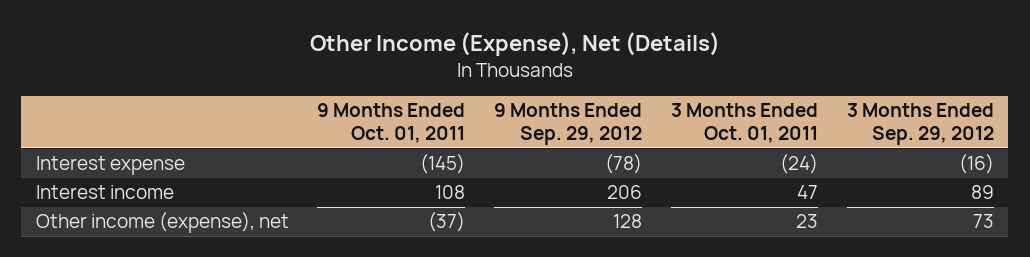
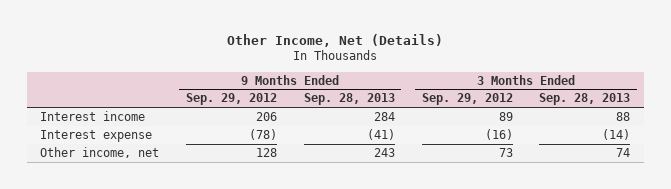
- Other Income (Expense), Net (Details)
+ Other Income, Net (Details)
- | 9 Months Ended Oct. 01, 2011 | 9 Months Ended Sep. 29, 2012 | 3 Months Ended Oct. 01, 2011 | 3 Months Ended Sep. 29, 2012
+ | 9 Months Ended Sep. 29, 2012 | 9 Months Ended Sep. 28, 2013 | 3 Months Ended Sep. 29, 2012 | 3 Months Ended Sep. 28, 2013
- Other income (expense), net | (37) | 128 | 23 | 73
moved down: Interest expense | (78) | (41) | (16) | (14)
+ Other income, net | 128 | 243 | 73 | 74

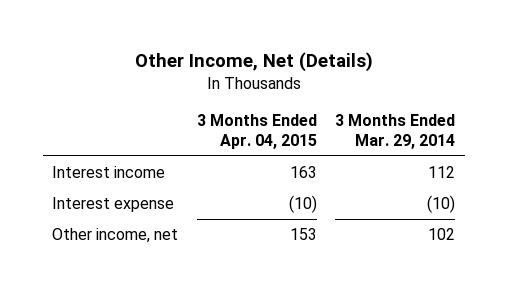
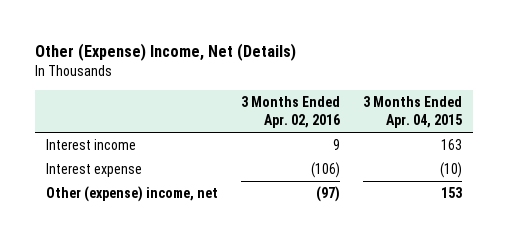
- Other Income, Net (Details)
+ Other (Expense) Income, Net (Details)
- | 3 Months Ended Apr. 04, 2015 | 3 Months Ended Mar. 29, 2014
+ | 3 Months Ended Apr. 02, 2016 | 3 Months Ended Apr. 04, 2015
- Other income, net | 153 | 102
+ Other (expense) income, net | (97) | 153

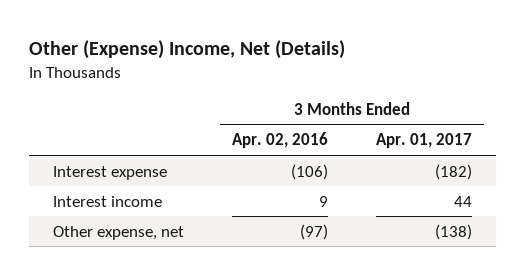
- | 3 Months Ended Apr. 02, 2016 | 3 Months Ended Apr. 04, 2015
+ | 3 Months Ended Apr. 02, 2016 | 3 Months Ended Apr. 01, 2017
- Other (expense) income, net | (97) | 153
moved down: Interest income | 9 | 44
+ Other expense, net | (97) | (138)

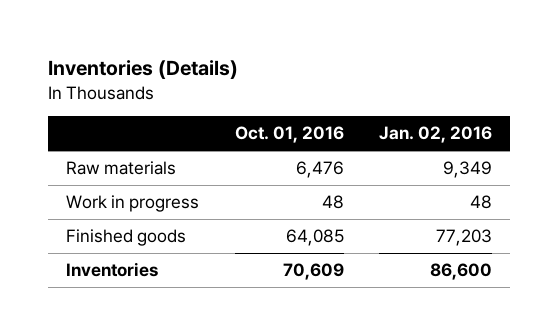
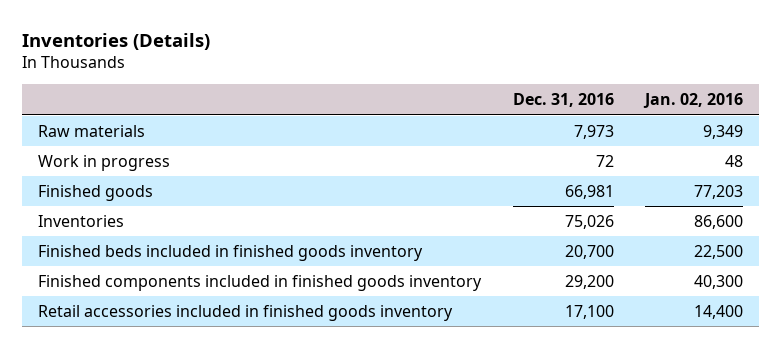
- | Oct. 01, 2016 | Jan. 02, 2016
+ | Dec. 31, 2016 | Jan. 02, 2016
+ Finished beds included in finished goods inventory | 20,700 | 22,500
+ Finished components included in finished goods inventory | 29,200 | 40,300
+ Retail accessories included in finished goods inventory | 17,100 | 14,400

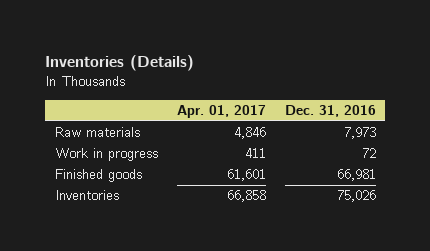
- | Dec. 31, 2016 | Jan. 02, 2016
+ | Apr. 01, 2017 | Dec. 31, 2016
- Finished beds included in finished goods inventory | 20,700 | 22,500
- Finished components included in finished goods inventory | 29,200 | 40,300
- Retail accessories included in finished goods inventory | 17,100 | 14,400

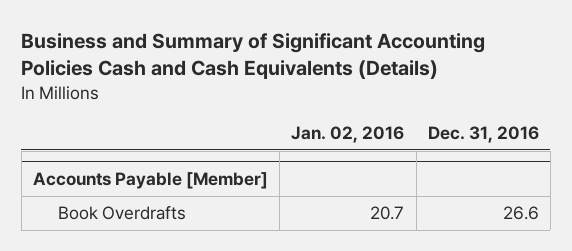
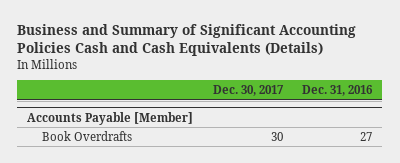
- | Jan. 02, 2016 | Dec. 31, 2016
+ | Dec. 30, 2017 | Dec. 31, 2016
@ Accounts Payable [Member]
- Book Overdrafts | 20.7 | 26.6
+ Book Overdrafts | 30 | 27

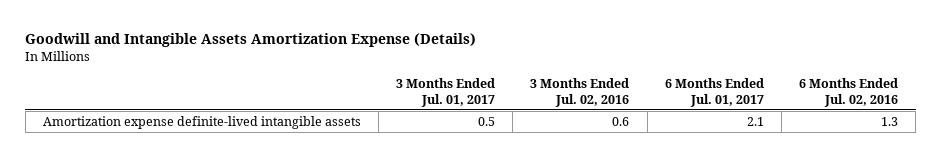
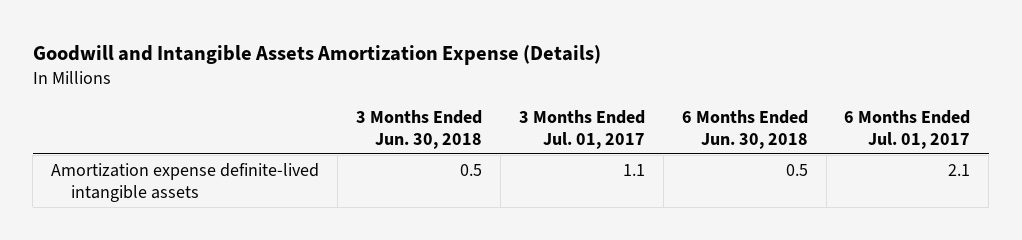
- | 3 Months Ended Jul. 01, 2017 | 3 Months Ended Jul. 02, 2016 | 6 Months Ended Jul. 01, 2017 | 6 Months Ended Jul. 02, 2016
+ | 3 Months Ended Jun. 30, 2018 | 3 Months Ended Jul. 01, 2017 | 6 Months Ended Jun. 30, 2018 | 6 Months Ended Jul. 01, 2017
- Amortization expense definite-lived intangible assets | 0.5 | 0.6 | 2.1 | 1.3
+ Amortization expense definite-lived intangible assets | 0.5 | 1.1 | 0.5 | 2.1

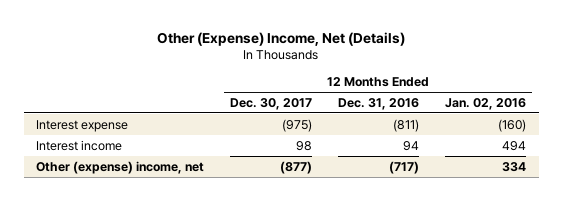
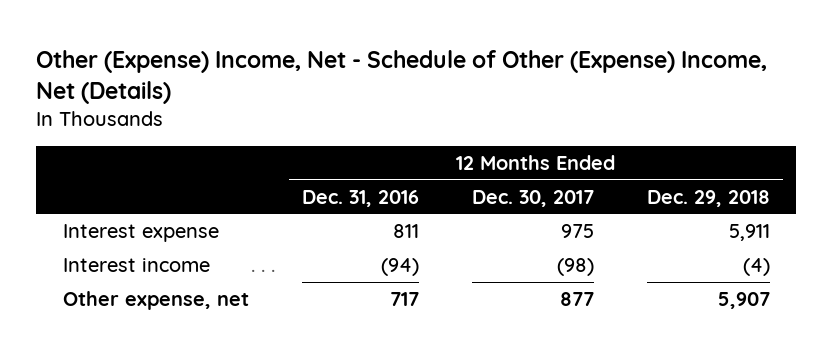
- Other (Expense) Income, Net (Details)
+ Other (Expense) Income, Net - Schedule of Other (Expense) Income, Net (Details)
- | 12 Months Ended Dec. 30, 2017 | 12 Months Ended Dec. 31, 2016 | 12 Months Ended Jan. 02, 2016
+ | 12 Months Ended Dec. 31, 2016 | 12 Months Ended Dec. 30, 2017 | 12 Months Ended Dec. 29, 2018
- Interest expense | (975) | (811) | (160)
- Interest income | 98 | 94 | 494
- Other (expense) income, net | (877) | (717) | 334
+ Interest expense | 811 | 975 | 5,911
+ Interest income | (94) | (98) | (4)
+ Other expense, net | 717 | 877 | 5,907

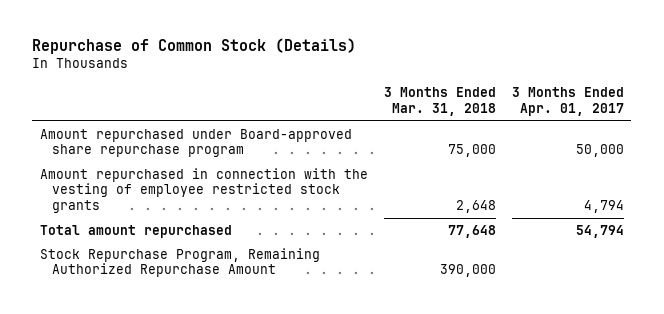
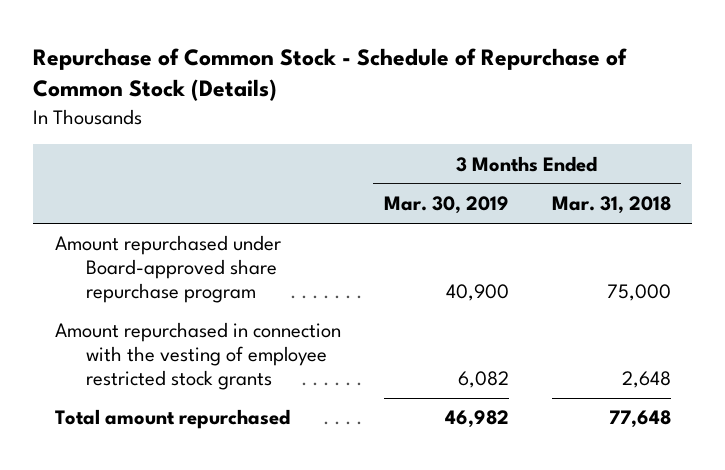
- Repurchase of Common Stock (Details)
+ Repurchase of Common Stock - Schedule of Repurchase of Common Stock (Details)
- | 3 Months Ended Mar. 31, 2018 | 3 Months Ended Apr. 01, 2017
+ | 3 Months Ended Mar. 30, 2019 | 3 Months Ended Mar. 31, 2018
- Stock Repurchase Program, Remaining Authorized Repurchase Amount | 390,000 |

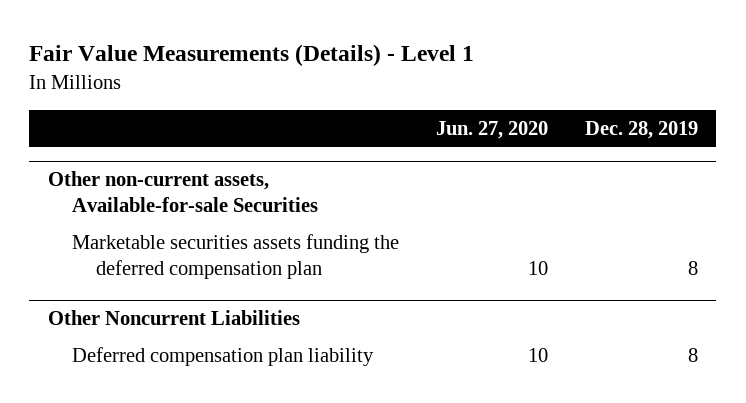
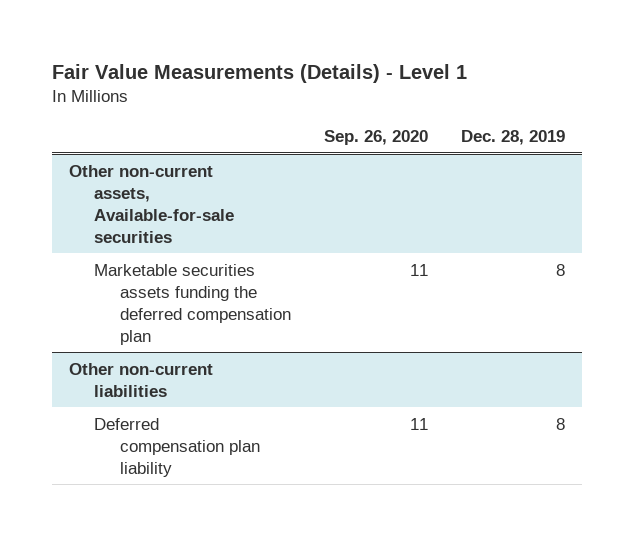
- | Jun. 27, 2020 | Dec. 28, 2019
+ | Sep. 26, 2020 | Dec. 28, 2019
- Other non-current assets, Available-for-sale Securities
+ Other non-current assets, Available-for-sale securities
- Other Noncurrent Liabilities
+ Other non-current liabilities

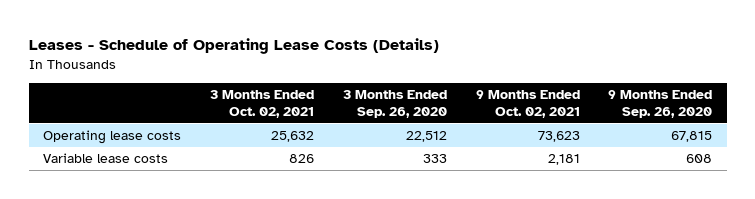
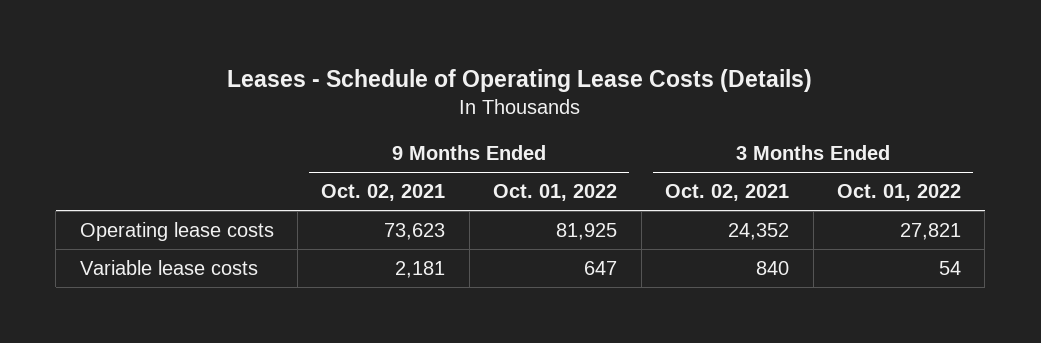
- | 3 Months Ended Oct. 02, 2021 | 3 Months Ended Sep. 26, 2020 | 9 Months Ended Oct. 02, 2021 | 9 Months Ended Sep. 26, 2020
+ | 9 Months Ended Oct. 02, 2021 | 9 Months Ended Oct. 01, 2022 | 3 Months Ended Oct. 02, 2021 | 3 Months Ended Oct. 01, 2022
- Operating lease costs | 25,632 | 22,512 | 73,623 | 67,815
- Variable lease costs | 826 | 333 | 2,181 | 608
+ Operating lease costs | 73,623 | 81,925 | 24,352 | 27,821
+ Variable lease costs | 2,181 | 647 | 840 | 54

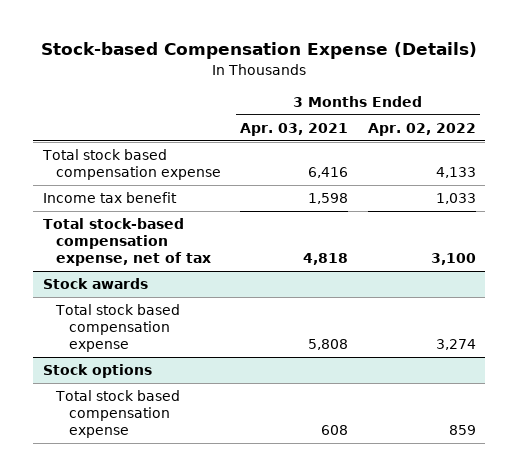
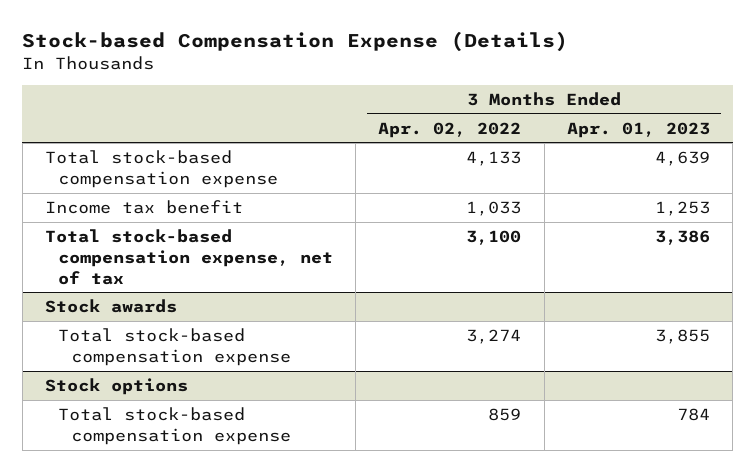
- | 3 Months Ended Apr. 03, 2021 | 3 Months Ended Apr. 02, 2022
+ | 3 Months Ended Apr. 02, 2022 | 3 Months Ended Apr. 01, 2023
- Total stock based compensation expense | 6,416 | 4,133
+ Total stock-based compensation expense | 4,133 | 4,639
@ Stock awards
- Total stock based compensation expense | 5,808 | 3,274
+ Total stock-based compensation expense | 3,274 | 3,855
@ Stock options
- Total stock based compensation expense | 608 | 859
+ Total stock-based compensation expense | 859 | 784

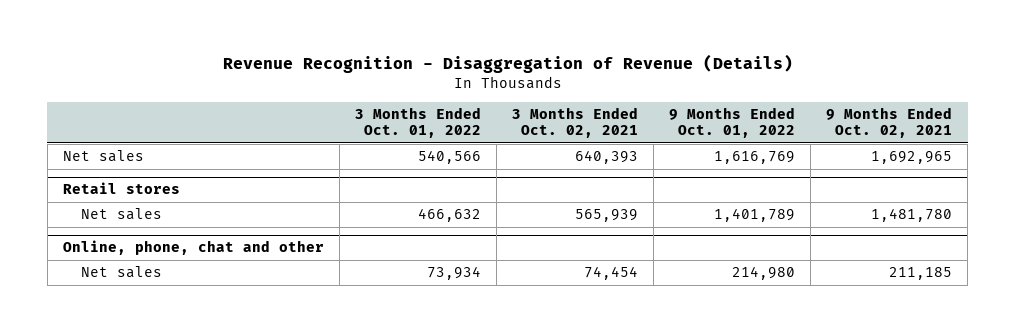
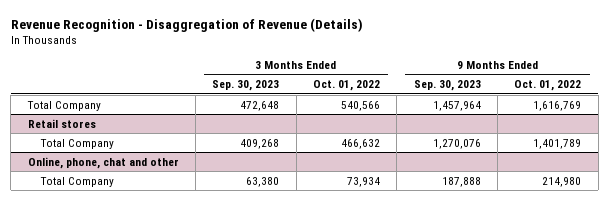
- | 3 Months Ended Oct. 01, 2022 | 3 Months Ended Oct. 02, 2021 | 9 Months Ended Oct. 01, 2022 | 9 Months Ended Oct. 02, 2021
+ | 3 Months Ended Sep. 30, 2023 | 3 Months Ended Oct. 01, 2022 | 9 Months Ended Sep. 30, 2023 | 9 Months Ended Oct. 01, 2022
- Net sales | 540,566 | 640,393 | 1,616,769 | 1,692,965
+ Total Company | 472,648 | 540,566 | 1,457,964 | 1,616,769
@ Retail stores
- Net sales | 466,632 | 565,939 | 1,401,789 | 1,481,780
+ Total Company | 409,268 | 466,632 | 1,270,076 | 1,401,789
@ Online, phone, chat and other
- Net sales | 73,934 | 74,454 | 214,980 | 211,185
+ Total Company | 63,380 | 73,934 | 187,888 | 214,980

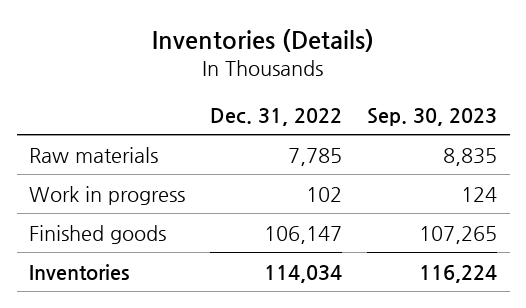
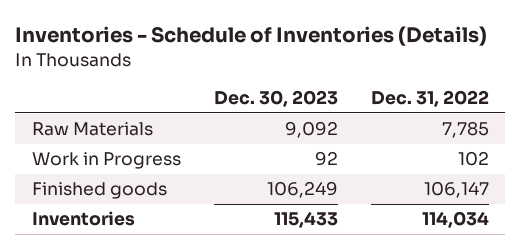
- Inventories (Details)
+ Inventories - Schedule of Inventories (Details)
- | Dec. 31, 2022 | Sep. 30, 2023
+ | Dec. 30, 2023 | Dec. 31, 2022
- Raw materials | 7,785 | 8,835
- Work in progress | 102 | 124
+ Raw Materials | 9,092 | 7,785
+ Work in Progress | 92 | 102

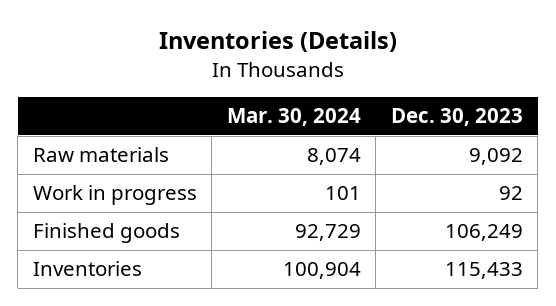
- Inventories - Schedule of Inventories (Details)
+ Inventories (Details)
- | Dec. 30, 2023 | Dec. 31, 2022
+ | Mar. 30, 2024 | Dec. 30, 2023
- Raw Materials | 9,092 | 7,785
- Work in Progress | 92 | 102
+ Raw materials | 8,074 | 9,092
+ Work in progress | 101 | 92

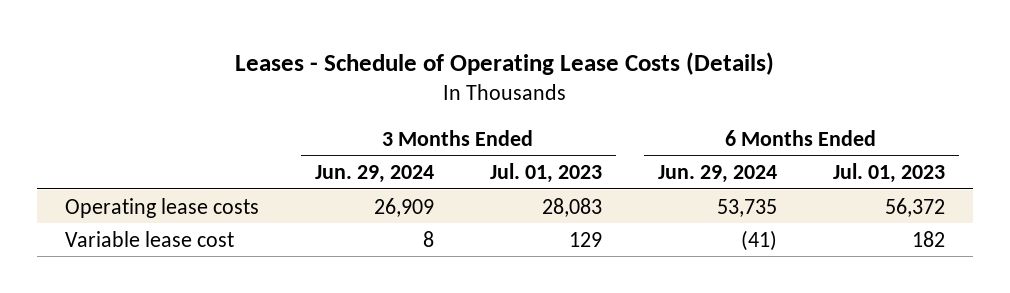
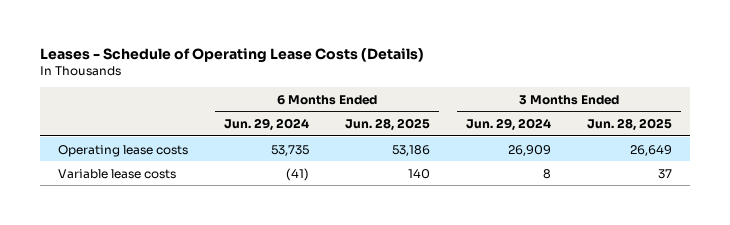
- | 3 Months Ended Jun. 29, 2024 | 3 Months Ended Jul. 01, 2023 | 6 Months Ended Jun. 29, 2024 | 6 Months Ended Jul. 01, 2023
+ | 6 Months Ended Jun. 29, 2024 | 6 Months Ended Jun. 28, 2025 | 3 Months Ended Jun. 29, 2024 | 3 Months Ended Jun. 28, 2025
- Variable lease cost | 8 | 129 | (41) | 182
+ Variable lease costs | (41) | 140 | 8 | 37

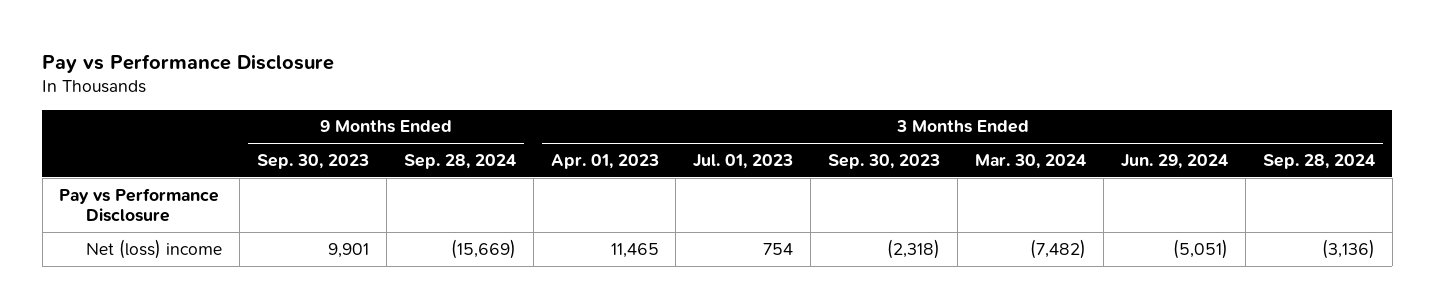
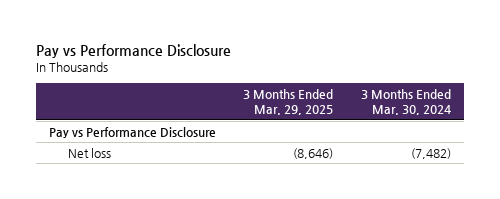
- | 9 Months Ended Sep. 30, 2023 | 9 Months Ended Sep. 28, 2024 | 3 Months Ended Apr. 01, 2023 | 3 Months Ended Jul. 01, 2023 | 3 Months Ended Sep. 30, 2023 | 3 Months Ended Mar. 30, 2024 | 3 Months Ended Jun. 29, 2024 | 3 Months Ended Sep. 28, 2024
+ | 3 Months Ended Mar. 29, 2025 | 3 Months Ended Mar. 30, 2024
- Net (loss) income | 9,901 | (15,669) | 11,465 | 754 | (2,318) | (7,482) | (5,051) | (3,136)
+ Net loss | (8,646) | (7,482)

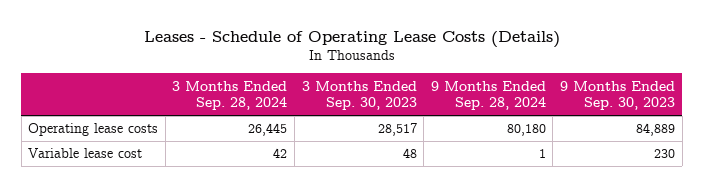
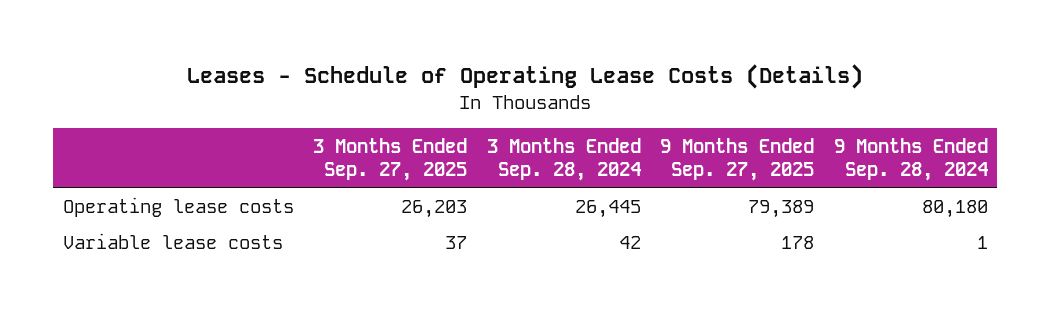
- | 3 Months Ended Sep. 28, 2024 | 3 Months Ended Sep. 30, 2023 | 9 Months Ended Sep. 28, 2024 | 9 Months Ended Sep. 30, 2023
+ | 3 Months Ended Sep. 27, 2025 | 3 Months Ended Sep. 28, 2024 | 9 Months Ended Sep. 27, 2025 | 9 Months Ended Sep. 28, 2024
- Variable lease cost | 42 | 48 | 1 | 230
+ Variable lease costs | 37 | 42 | 178 | 1

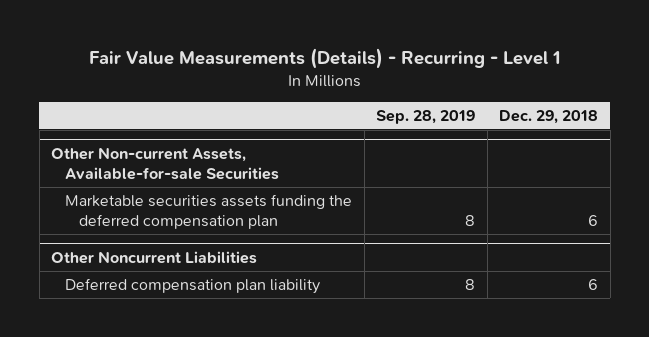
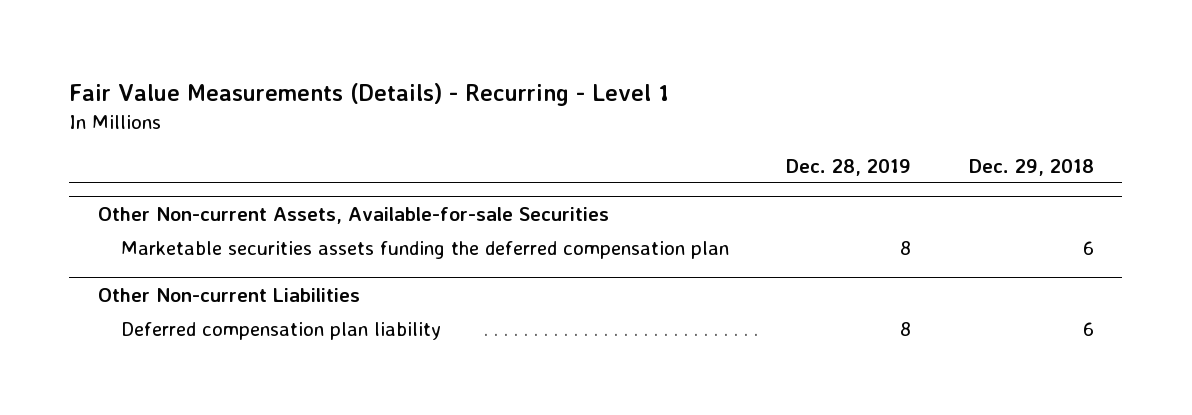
- | Sep. 28, 2019 | Dec. 29, 2018
+ | Dec. 28, 2019 | Dec. 29, 2018
- Other Noncurrent Liabilities
+ Other Non-current Liabilities

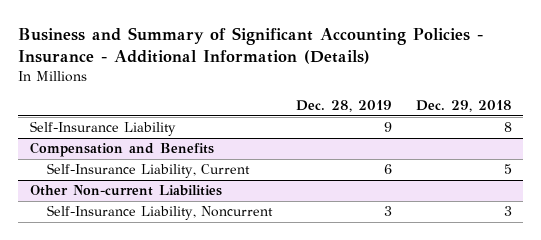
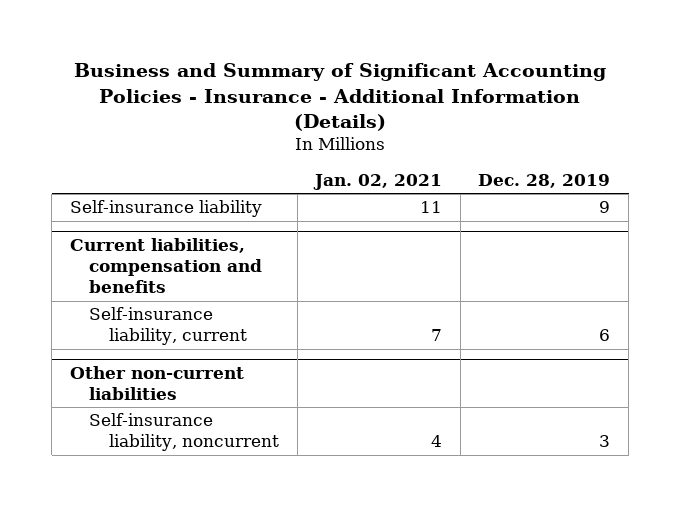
- | Dec. 28, 2019 | Dec. 29, 2018
+ | Jan. 02, 2021 | Dec. 28, 2019
- Self-Insurance Liability | 9 | 8
- Compensation and Benefits
- Self-Insurance Liability, Current | 6 | 5
- Other Non-current Liabilities
- Self-Insurance Liability, Noncurrent | 3 | 3
+ Self-insurance liability | 11 | 9
+ Current liabilities, compensation and benefits
+ Self-insurance liability, current | 7 | 6
+ Other non-current liabilities
+ Self-insurance liability, noncurrent | 4 | 3

